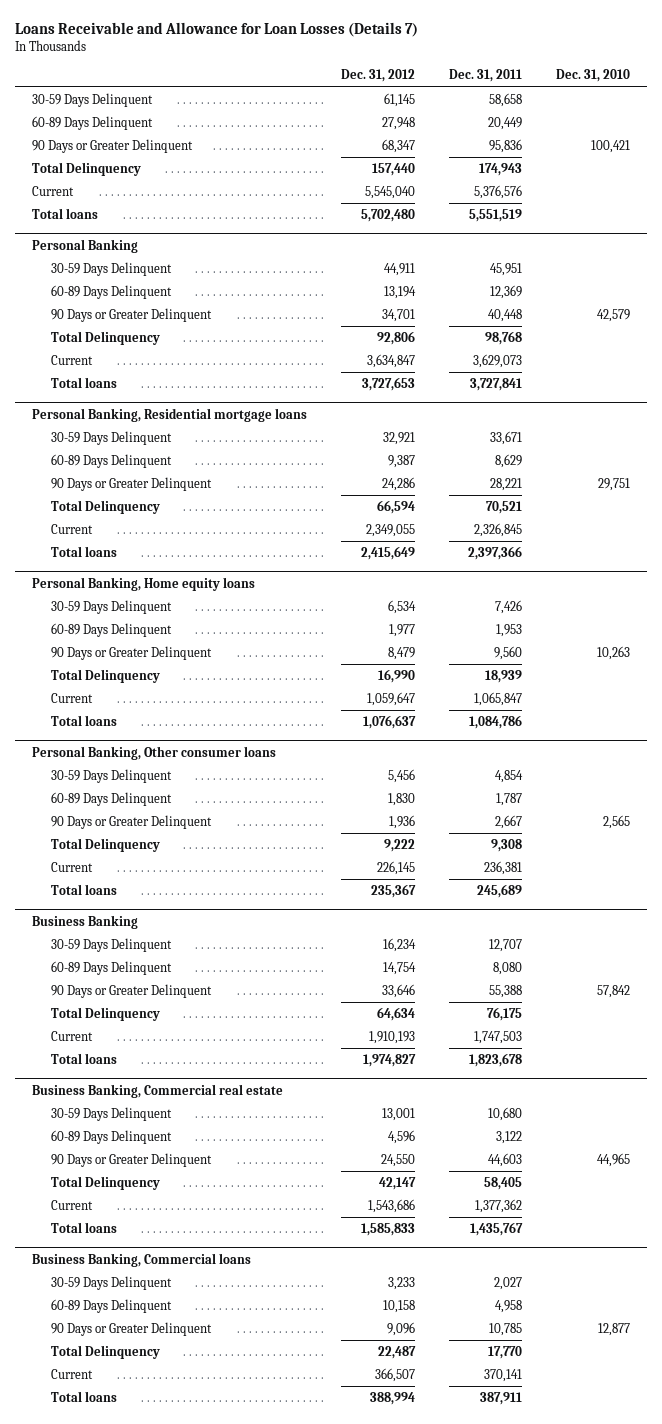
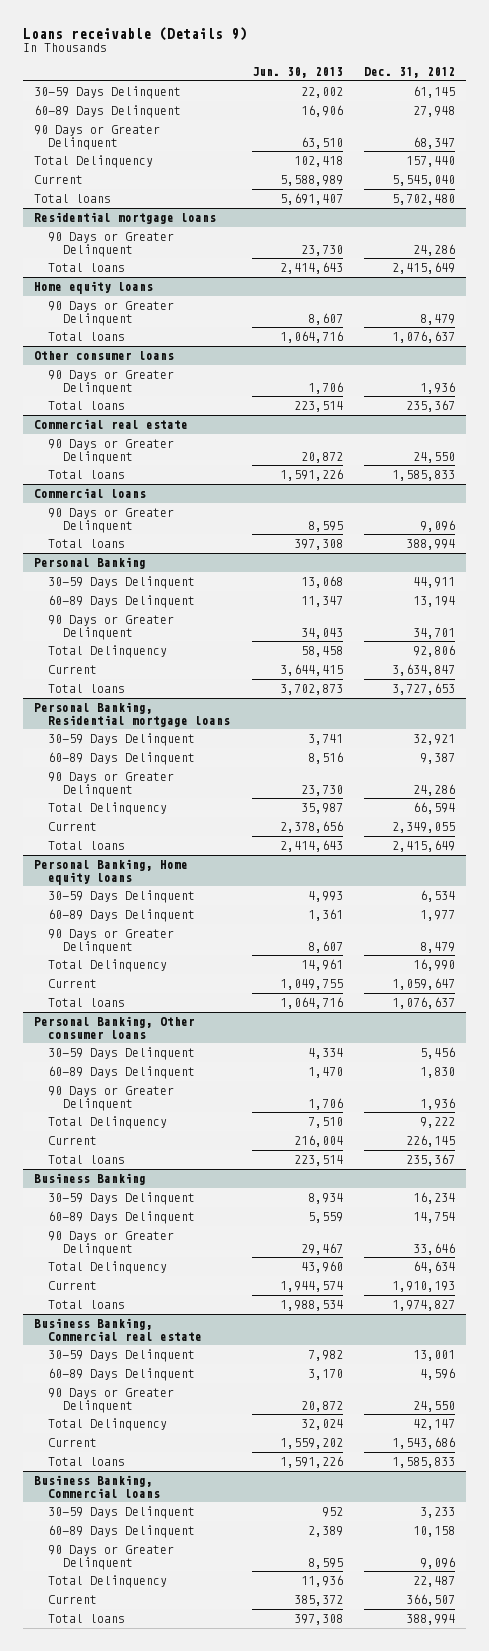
- Loans Receivable and Allowance for Loan Losses (Details 7)
+ Loans receivable (Details 9)
- | Dec. 31, 2012 | Dec. 31, 2011 | Dec. 31, 2010
+ | Jun. 30, 2013 | Dec. 31, 2012
+ Residential mortgage loans
+ 90 Days or Greater Delinquent | 23,730 | 24,286
+ Total loans | 2,414,643 | 2,415,649
+ Home equity loans
+ 90 Days or Greater Delinquent | 8,607 | 8,479
+ Total loans | 1,064,716 | 1,076,637
+ Other consumer loans
+ 90 Days or Greater Delinquent | 1,706 | 1,936
+ Total loans | 223,514 | 235,367
+ Commercial real estate
+ 90 Days or Greater Delinquent | 20,872 | 24,550
+ Total loans | 1,591,226 | 1,585,833
+ Commercial loans
+ 90 Days or Greater Delinquent | 8,595 | 9,096
+ Total loans | 397,308 | 388,994

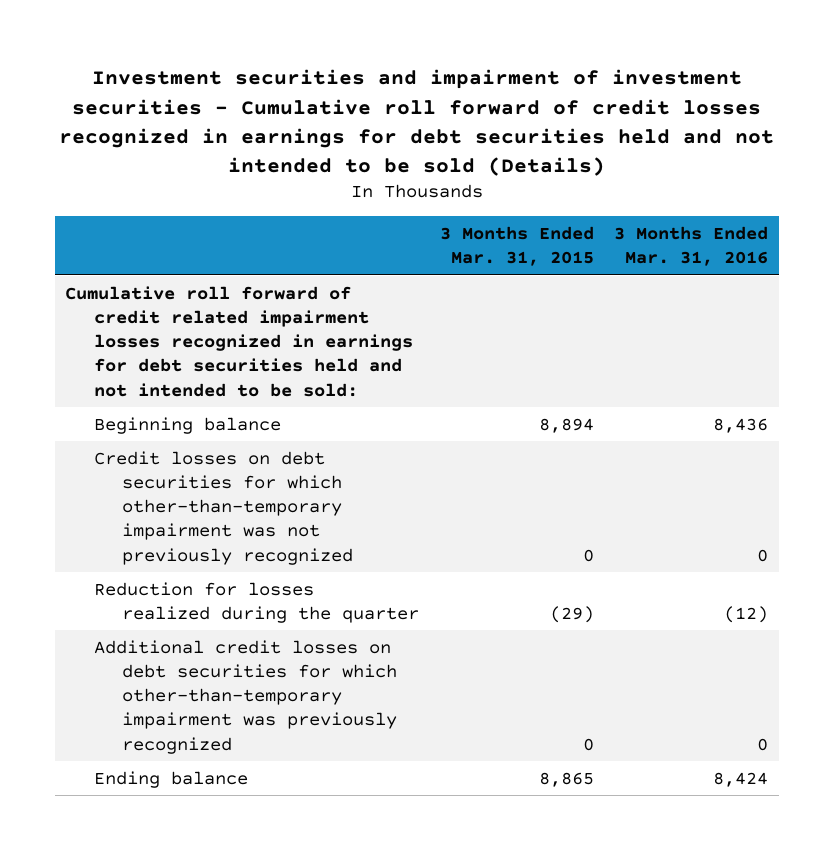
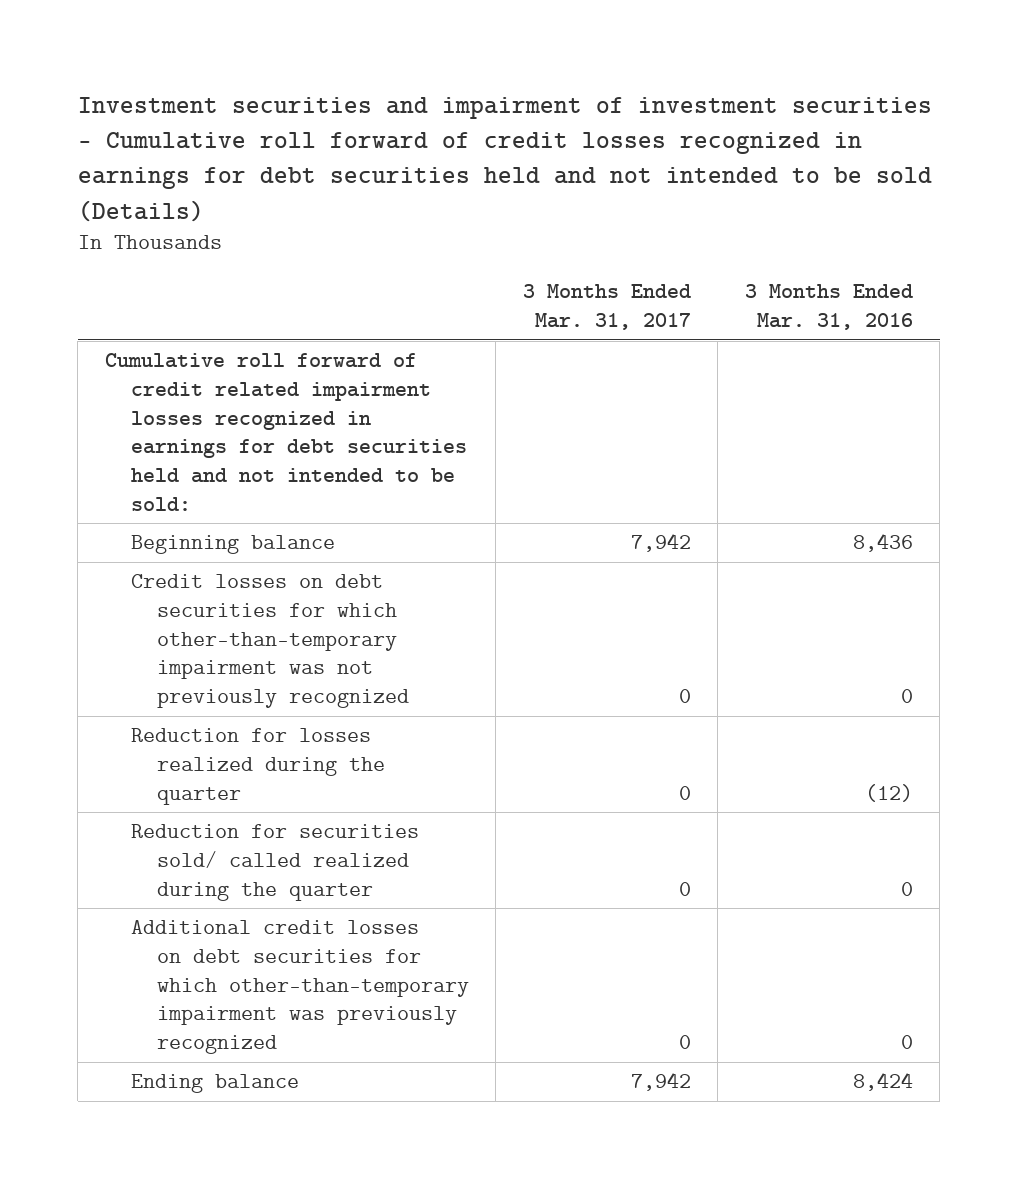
- | 3 Months Ended Mar. 31, 2015 | 3 Months Ended Mar. 31, 2016
+ | 3 Months Ended Mar. 31, 2017 | 3 Months Ended Mar. 31, 2016
+ Reduction for securities sold/ called realized during the quarter | 0 | 0

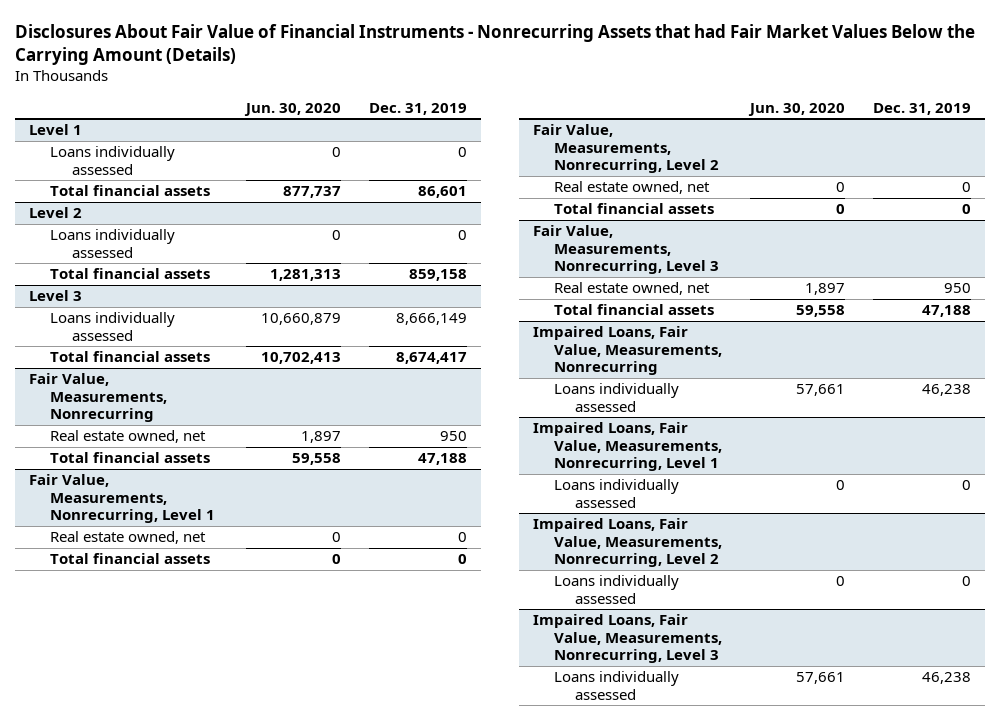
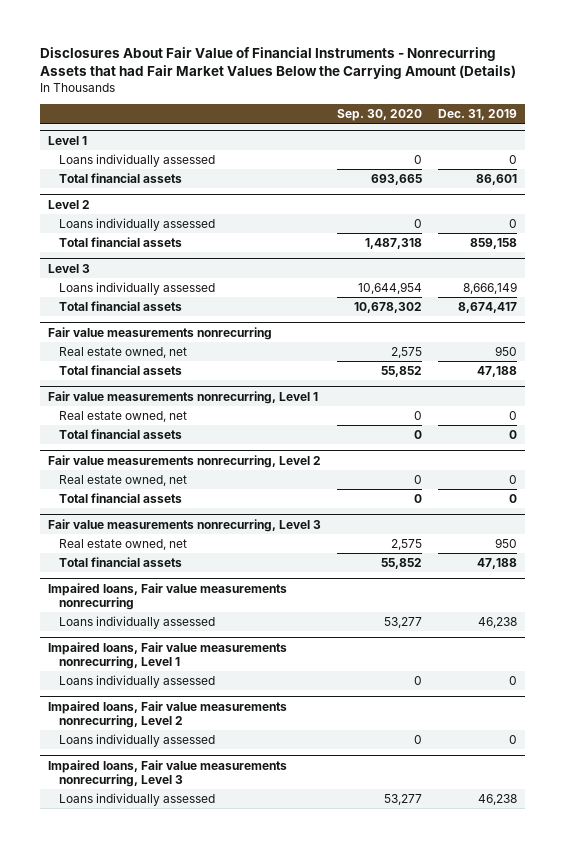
- | Jun. 30, 2020 | Dec. 31, 2019
+ | Sep. 30, 2020 | Dec. 31, 2019
- Fair Value, Measurements, Nonrecurring
+ Fair value measurements nonrecurring
- Fair Value, Measurements, Nonrecurring, Level 1
+ Fair value measurements nonrecurring, Level 1
- Fair Value, Measurements, Nonrecurring, Level 2
+ Fair value measurements nonrecurring, Level 2
- Fair Value, Measurements, Nonrecurring, Level 3
+ Fair value measurements nonrecurring, Level 3
- Impaired Loans, Fair Value, Measurements, Nonrecurring
+ Impaired loans, Fair value measurements nonrecurring
- Impaired Loans, Fair Value, Measurements, Nonrecurring, Level 1
+ Impaired loans, Fair value measurements nonrecurring, Level 1
- Impaired Loans, Fair Value, Measurements, Nonrecurring, Level 2
+ Impaired loans, Fair value measurements nonrecurring, Level 2
- Impaired Loans, Fair Value, Measurements, Nonrecurring, Level 3
+ Impaired loans, Fair value measurements nonrecurring, Level 3

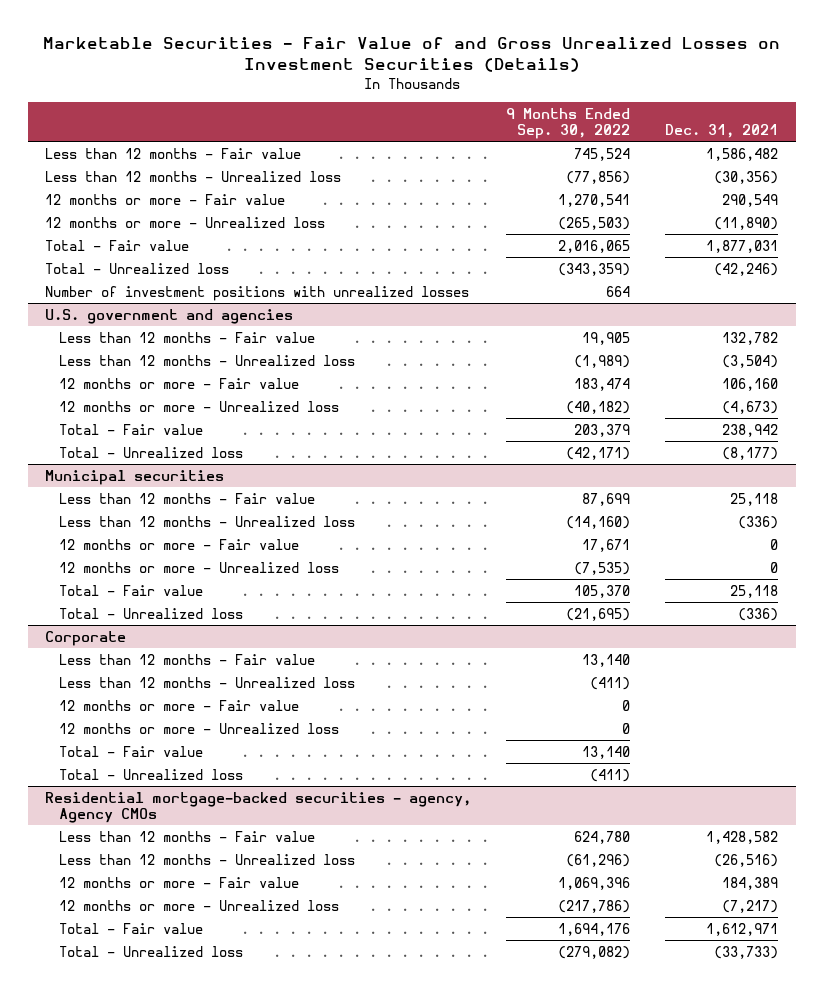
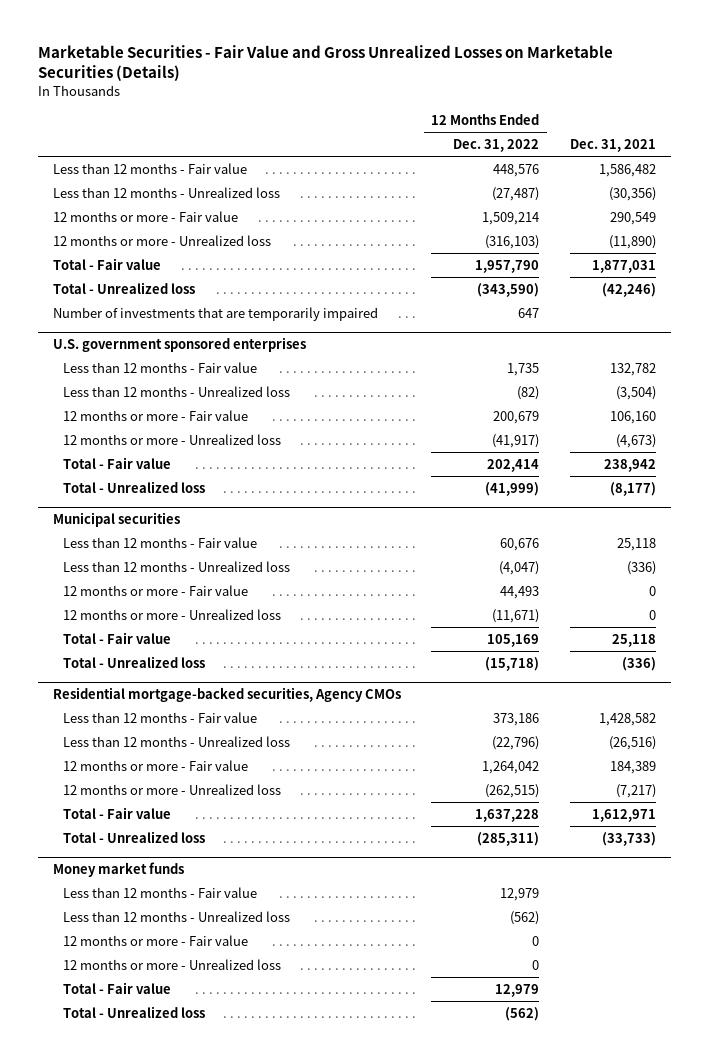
- Marketable Securities - Fair Value of and Gross Unrealized Losses on Investment Securities (Details)
+ Marketable Securities - Fair Value and Gross Unrealized Losses on Marketable Securities (Details)
- | 9 Months Ended Sep. 30, 2022 | Dec. 31, 2021
+ | 12 Months Ended Dec. 31, 2022 | Dec. 31, 2021
- Number of investment positions with unrealized losses | 664 |
- U.S. government and agencies
+ Number of investments that are temporarily impaired | 647 |
+ U.S. government sponsored enterprises
- Corporate
- Less than 12 months - Fair value | 13,140 |
- Less than 12 months - Unrealized loss | (411) |
- 12 months or more - Fair value | 0 |
- 12 months or more - Unrealized loss | 0 |
- Total - Fair value | 13,140 |
- Total - Unrealized loss | (411) |
- Residential mortgage-backed securities - agency, Agency CMOs
+ Residential mortgage-backed securities, Agency CMOs
+ Money market funds
+ Less than 12 months - Fair value | 12,979 |
+ Less than 12 months - Unrealized loss | (562) |
+ 12 months or more - Fair value | 0 |
+ 12 months or more - Unrealized loss | 0 |
+ Total - Fair value | 12,979 |
+ Total - Unrealized loss | (562) |

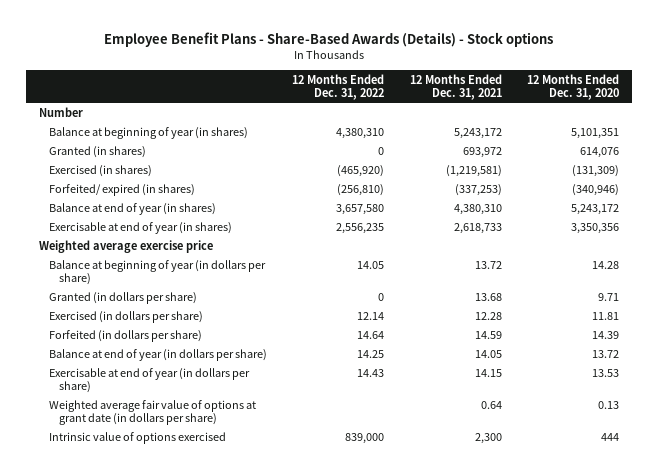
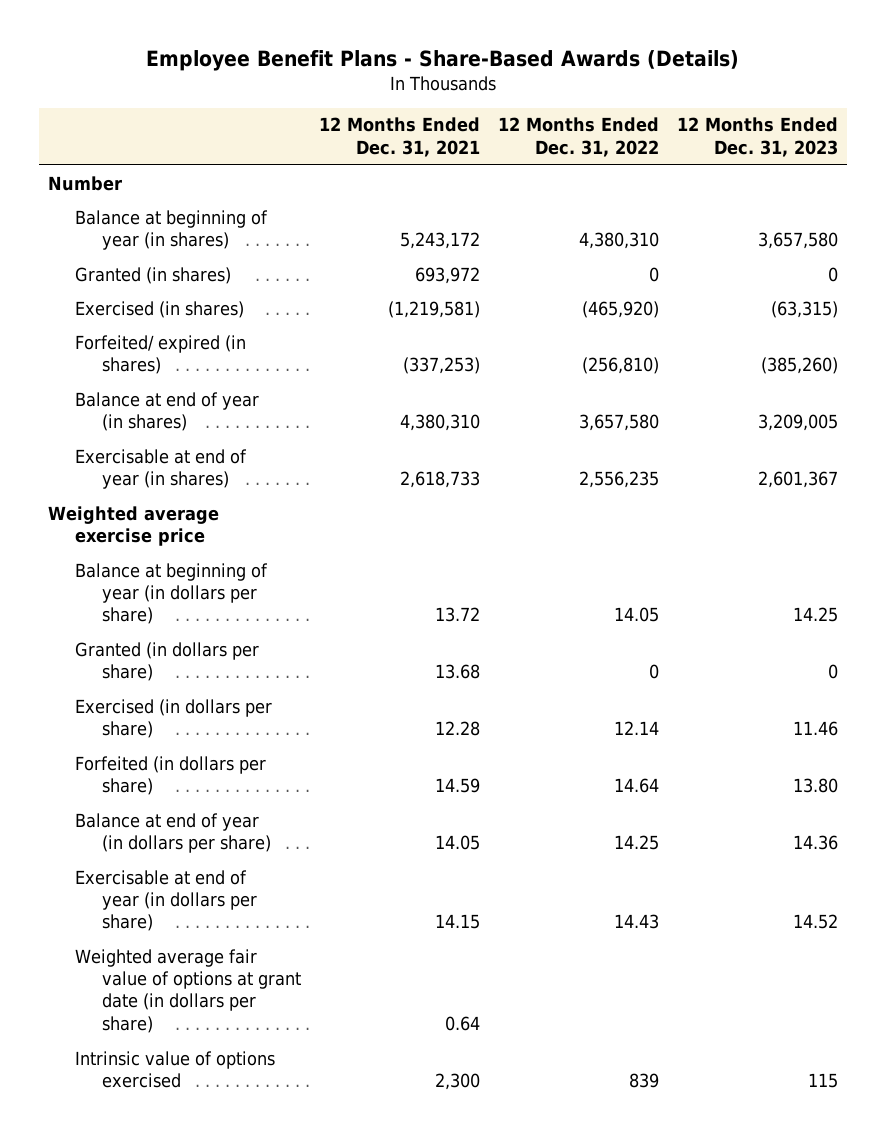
- Employee Benefit Plans - Share-Based Awards (Details) - Stock options
+ Employee Benefit Plans - Share-Based Awards (Details)
- | 12 Months Ended Dec. 31, 2022 | 12 Months Ended Dec. 31, 2021 | 12 Months Ended Dec. 31, 2020
+ | 12 Months Ended Dec. 31, 2021 | 12 Months Ended Dec. 31, 2022 | 12 Months Ended Dec. 31, 2023
- Intrinsic value of options exercised | 839,000 | 2,300 | 444
+ Intrinsic value of options exercised | 2,300 | 839 | 115

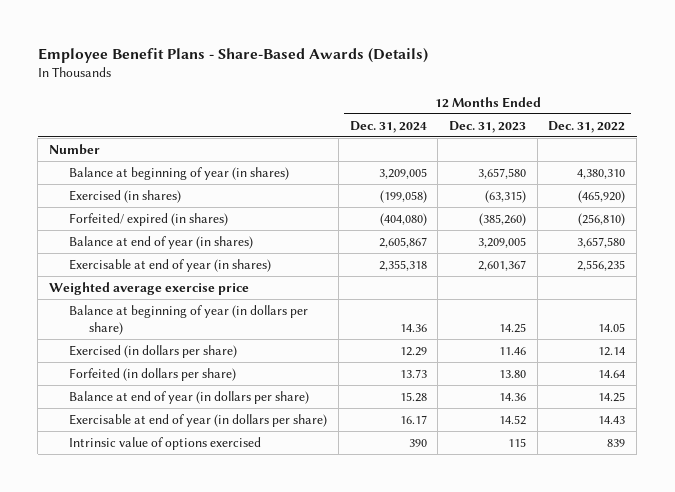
- | 12 Months Ended Dec. 31, 2021 | 12 Months Ended Dec. 31, 2022 | 12 Months Ended Dec. 31, 2023
+ | 12 Months Ended Dec. 31, 2024 | 12 Months Ended Dec. 31, 2023 | 12 Months Ended Dec. 31, 2022
- Granted (in shares) | 693,972 | 0 | 0
- Granted (in dollars per share) | 13.68 | 0 | 0
- Weighted average fair value of options at grant date (in dollars per share) | 0.64 | |

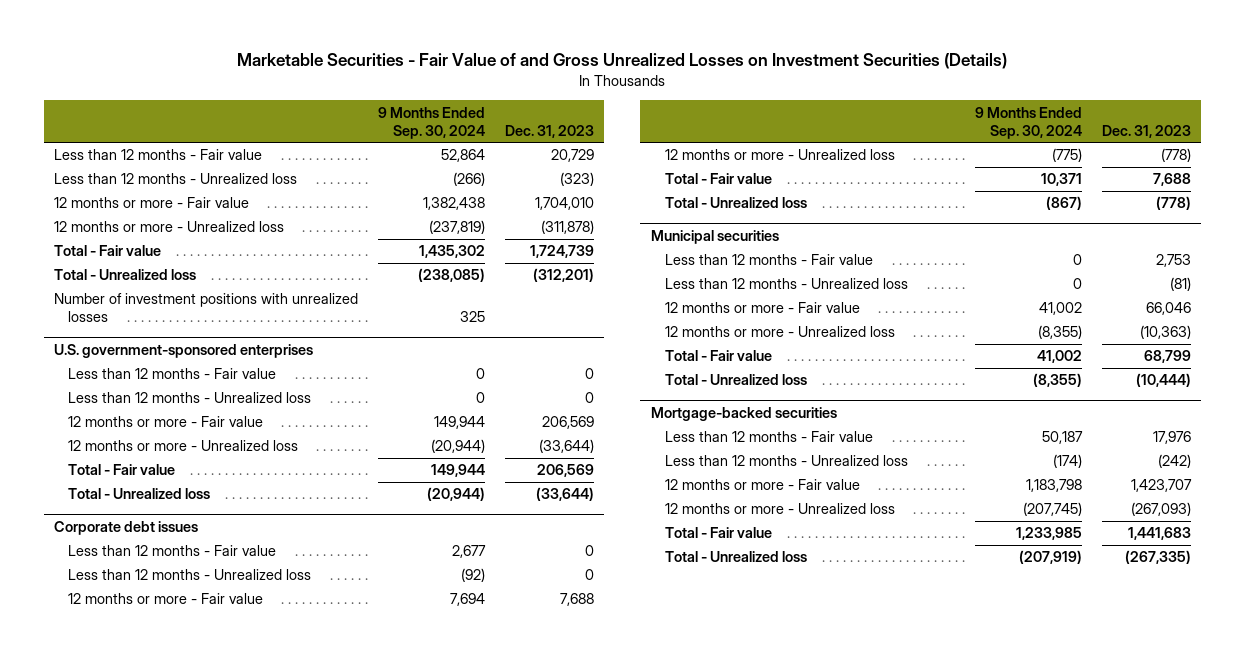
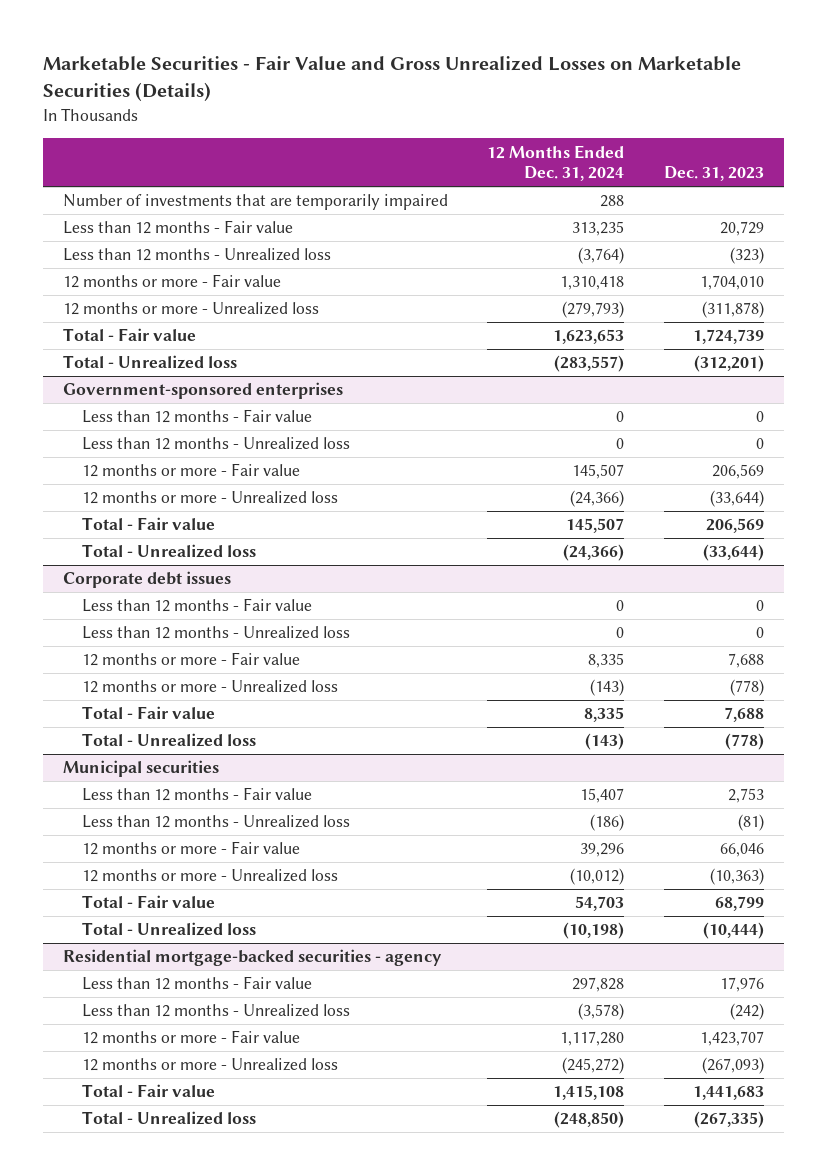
- Marketable Securities - Fair Value of and Gross Unrealized Losses on Investment Securities (Details)
+ Marketable Securities - Fair Value and Gross Unrealized Losses on Marketable Securities (Details)
- | 9 Months Ended Sep. 30, 2024 | Dec. 31, 2023
+ | 12 Months Ended Dec. 31, 2024 | Dec. 31, 2023
+ Number of investments that are temporarily impaired | 288 |
- Number of investment positions with unrealized losses | 325 |
- U.S. government-sponsored enterprises
+ Government-sponsored enterprises
- Mortgage-backed securities
+ Residential mortgage-backed securities - agency

